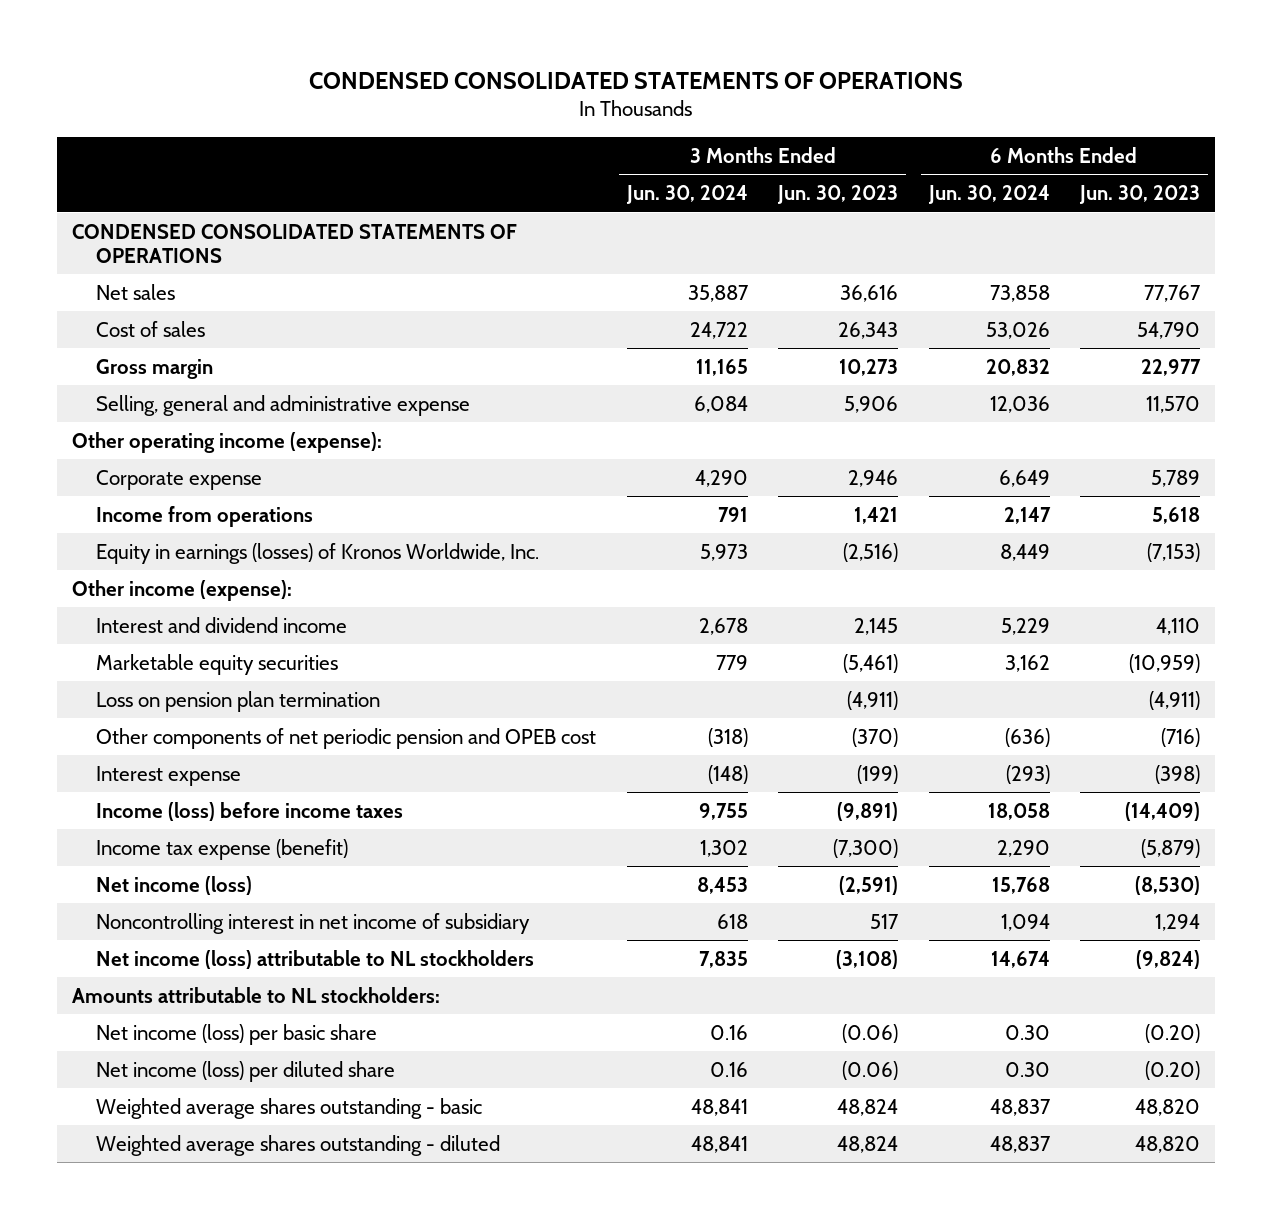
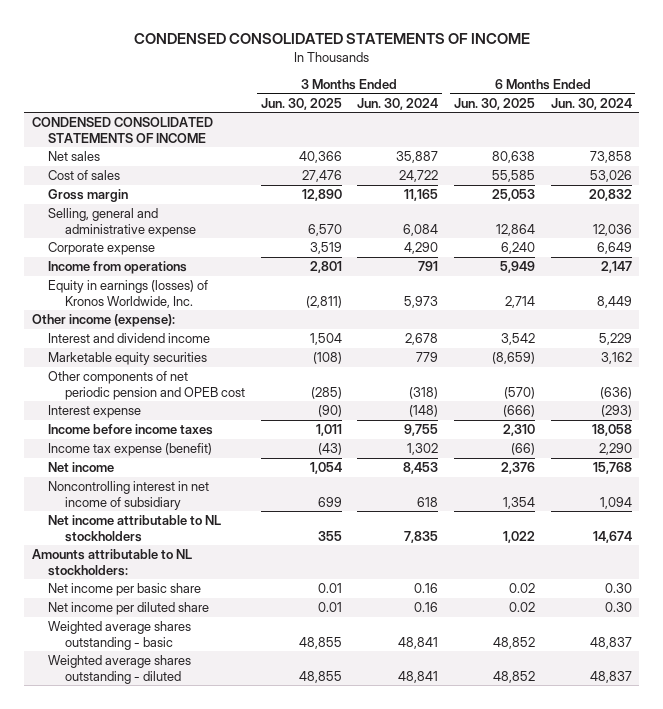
- CONDENSED CONSOLIDATED STATEMENTS OF OPERATIONS
+ CONDENSED CONSOLIDATED STATEMENTS OF INCOME
- | 3 Months Ended Jun. 30, 2024 | 3 Months Ended Jun. 30, 2023 | 6 Months Ended Jun. 30, 2024 | 6 Months Ended Jun. 30, 2023
+ | 3 Months Ended Jun. 30, 2025 | 3 Months Ended Jun. 30, 2024 | 6 Months Ended Jun. 30, 2025 | 6 Months Ended Jun. 30, 2024
- CONDENSED CONSOLIDATED STATEMENTS OF OPERATIONS
+ CONDENSED CONSOLIDATED STATEMENTS OF INCOME
- Other operating income (expense):
- Loss on pension plan termination | | (4,911) | | (4,911)
- Income (loss) before income taxes | 9,755 | (9,891) | 18,058 | (14,409)
+ Income before income taxes | 1,011 | 9,755 | 2,310 | 18,058
- Net income (loss) | 8,453 | (2,591) | 15,768 | (8,530)
+ Net income | 1,054 | 8,453 | 2,376 | 15,768
- Net income (loss) attributable to NL stockholders | 7,835 | (3,108) | 14,674 | (9,824)
+ Net income attributable to NL stockholders | 355 | 7,835 | 1,022 | 14,674
- Net income (loss) per basic share | 0.16 | (0.06) | 0.30 | (0.20)
- Net income (loss) per diluted share | 0.16 | (0.06) | 0.30 | (0.20)
+ Net income per basic share | 0.01 | 0.16 | 0.02 | 0.30
+ Net income per diluted share | 0.01 | 0.16 | 0.02 | 0.30

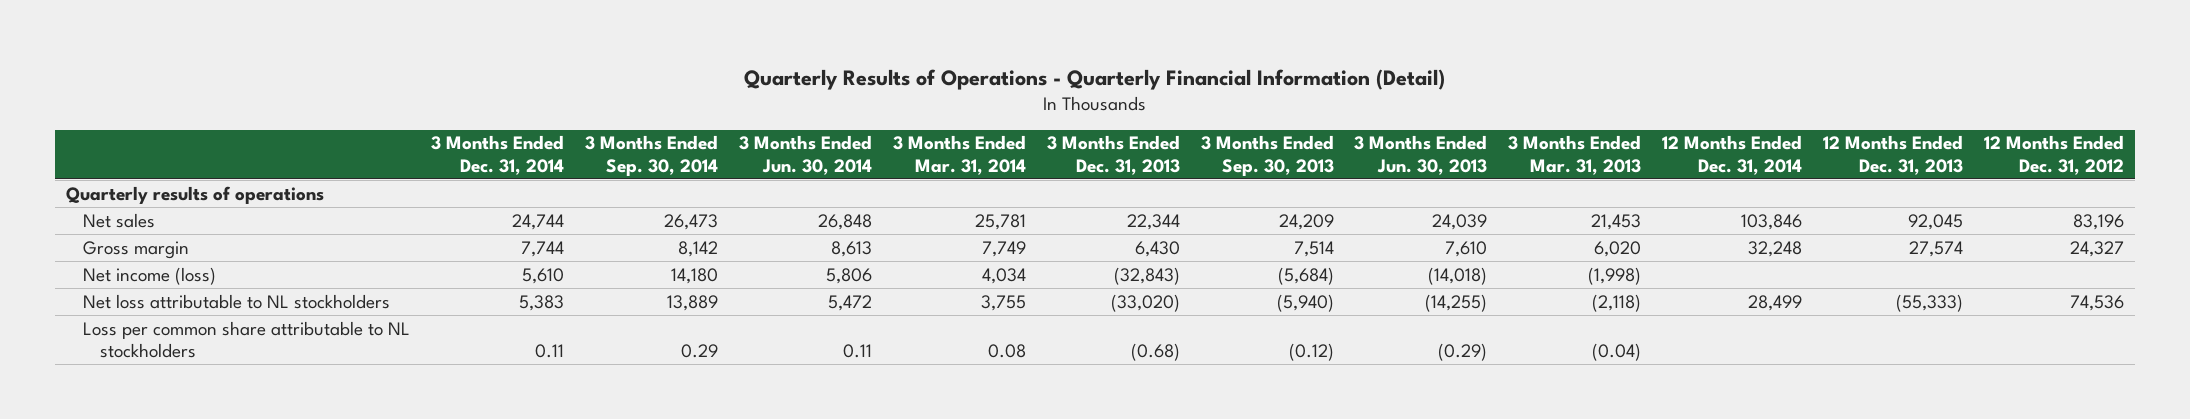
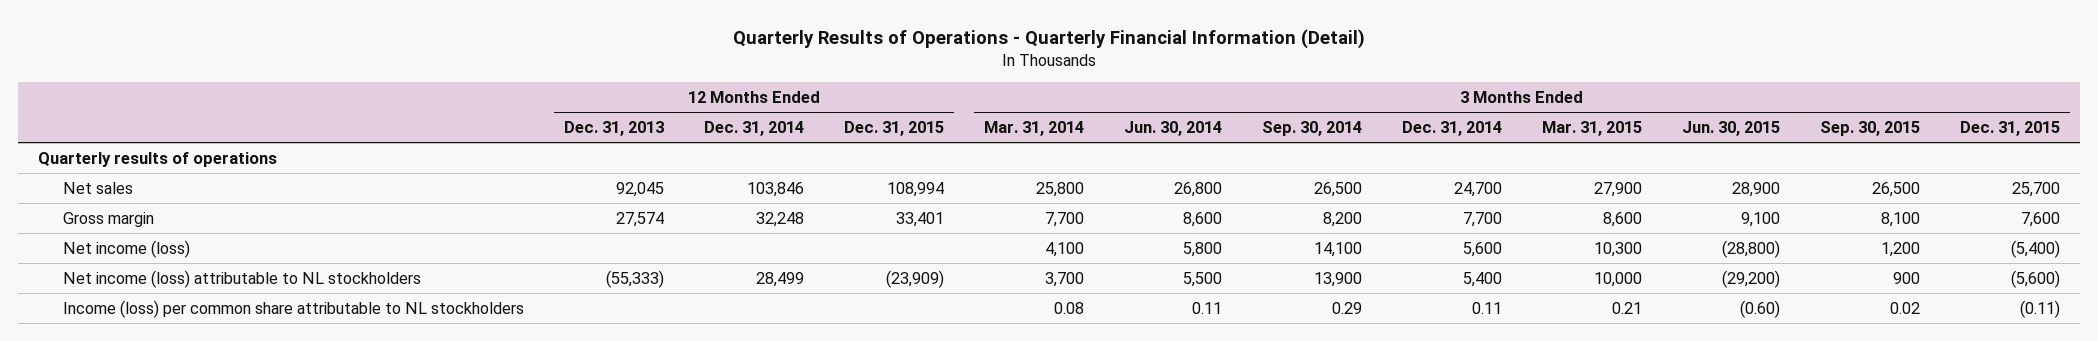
- | 3 Months Ended Dec. 31, 2014 | 3 Months Ended Sep. 30, 2014 | 3 Months Ended Jun. 30, 2014 | 3 Months Ended Mar. 31, 2014 | 3 Months Ended Dec. 31, 2013 | 3 Months Ended Sep. 30, 2013 | 3 Months Ended Jun. 30, 2013 | 3 Months Ended Mar. 31, 2013 | 12 Months Ended Dec. 31, 2014 | 12 Months Ended Dec. 31, 2013 | 12 Months Ended Dec. 31, 2012
+ | 12 Months Ended Dec. 31, 2013 | 12 Months Ended Dec. 31, 2014 | 12 Months Ended Dec. 31, 2015 | 3 Months Ended Mar. 31, 2014 | 3 Months Ended Jun. 30, 2014 | 3 Months Ended Sep. 30, 2014 | 3 Months Ended Dec. 31, 2014 | 3 Months Ended Mar. 31, 2015 | 3 Months Ended Jun. 30, 2015 | 3 Months Ended Sep. 30, 2015 | 3 Months Ended Dec. 31, 2015
- Net sales | 24,744 | 26,473 | 26,848 | 25,781 | 22,344 | 24,209 | 24,039 | 21,453 | 103,846 | 92,045 | 83,196
- Gross margin | 7,744 | 8,142 | 8,613 | 7,749 | 6,430 | 7,514 | 7,610 | 6,020 | 32,248 | 27,574 | 24,327
- Net income (loss) | 5,610 | 14,180 | 5,806 | 4,034 | (32,843) | (5,684) | (14,018) | (1,998) | | |
- Net loss attributable to NL stockholders | 5,383 | 13,889 | 5,472 | 3,755 | (33,020) | (5,940) | (14,255) | (2,118) | 28,499 | (55,333) | 74,536
- Loss per common share attributable to NL stockholders | 0.11 | 0.29 | 0.11 | 0.08 | (0.68) | (0.12) | (0.29) | (0.04) | | |
+ Net sales | 92,045 | 103,846 | 108,994 | 25,800 | 26,800 | 26,500 | 24,700 | 27,900 | 28,900 | 26,500 | 25,700
+ Gross margin | 27,574 | 32,248 | 33,401 | 7,700 | 8,600 | 8,200 | 7,700 | 8,600 | 9,100 | 8,100 | 7,600
+ Net income (loss) | | | | 4,100 | 5,800 | 14,100 | 5,600 | 10,300 | (28,800) | 1,200 | (5,400)
+ Net income (loss) attributable to NL stockholders | (55,333) | 28,499 | (23,909) | 3,700 | 5,500 | 13,900 | 5,400 | 10,000 | (29,200) | 900 | (5,600)
+ Income (loss) per common share attributable to NL stockholders | | | | 0.08 | 0.11 | 0.29 | 0.11 | 0.21 | (0.60) | 0.02 | (0.11)

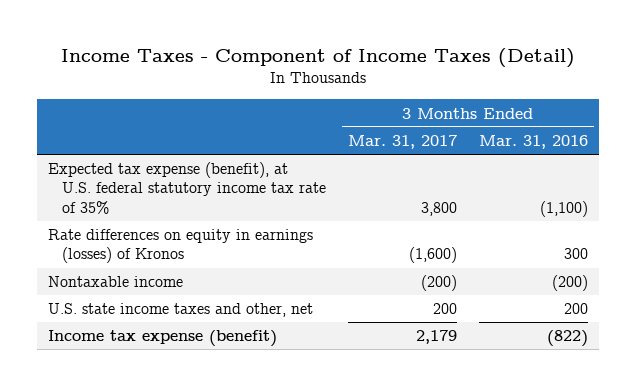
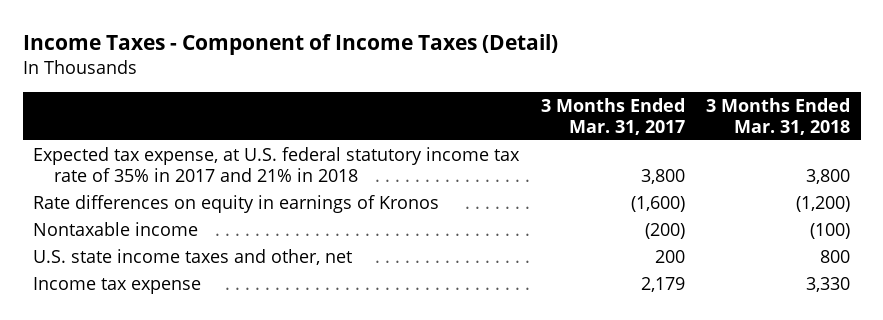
- | 3 Months Ended Mar. 31, 2017 | 3 Months Ended Mar. 31, 2016
+ | 3 Months Ended Mar. 31, 2017 | 3 Months Ended Mar. 31, 2018
- Expected tax expense (benefit), at U.S. federal statutory income tax rate of 35% | 3,800 | (1,100)
- Rate differences on equity in earnings (losses) of Kronos | (1,600) | 300
+ Expected tax expense, at U.S. federal statutory income tax rate of 35% in 2017 and 21% in 2018 | 3,800 | 3,800
+ Rate differences on equity in earnings of Kronos | (1,600) | (1,200)
- Income tax expense (benefit) | 2,179 | (822)
+ Income tax expense | 2,179 | 3,330

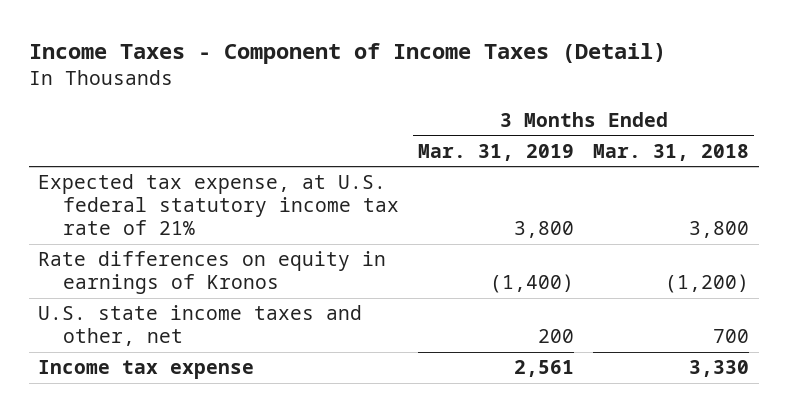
- | 3 Months Ended Mar. 31, 2017 | 3 Months Ended Mar. 31, 2018
+ | 3 Months Ended Mar. 31, 2019 | 3 Months Ended Mar. 31, 2018
- Expected tax expense, at U.S. federal statutory income tax rate of 35% in 2017 and 21% in 2018 | 3,800 | 3,800
+ Expected tax expense, at U.S. federal statutory income tax rate of 21% | 3,800 | 3,800
- Nontaxable income | (200) | (100)
- U.S. state income taxes and other, net | 200 | 800
+ U.S. state income taxes and other, net | 200 | 700

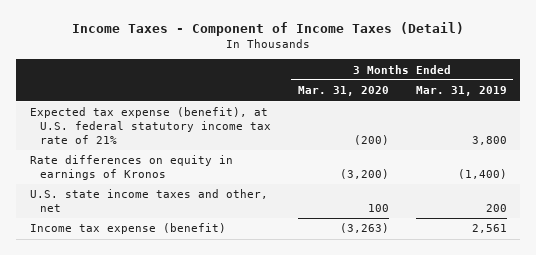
- | 3 Months Ended Mar. 31, 2019 | 3 Months Ended Mar. 31, 2018
+ | 3 Months Ended Mar. 31, 2020 | 3 Months Ended Mar. 31, 2019
- Expected tax expense, at U.S. federal statutory income tax rate of 21% | 3,800 | 3,800
+ Expected tax expense (benefit), at U.S. federal statutory income tax rate of 21% | (200) | 3,800
- Income tax expense | 2,561 | 3,330
+ Income tax expense (benefit) | (3,263) | 2,561

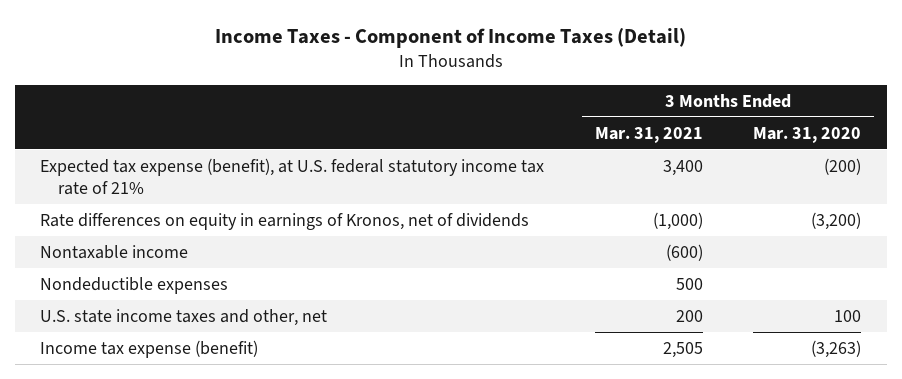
- | 3 Months Ended Mar. 31, 2020 | 3 Months Ended Mar. 31, 2019
+ | 3 Months Ended Mar. 31, 2021 | 3 Months Ended Mar. 31, 2020
- Rate differences on equity in earnings of Kronos | (3,200) | (1,400)
+ Rate differences on equity in earnings of Kronos, net of dividends | (1,000) | (3,200)
+ Nontaxable income | (600) |
+ Nondeductible expenses | 500 |

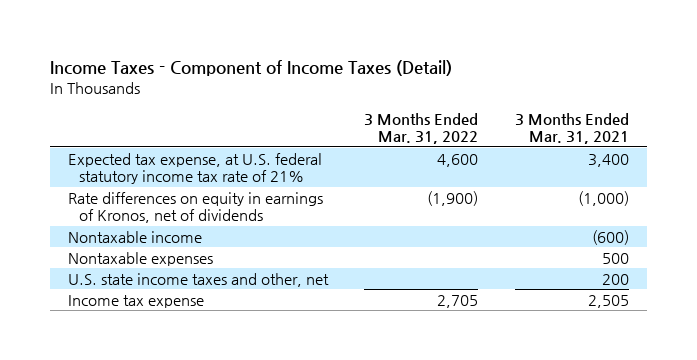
- | 3 Months Ended Mar. 31, 2021 | 3 Months Ended Mar. 31, 2020
+ | 3 Months Ended Mar. 31, 2022 | 3 Months Ended Mar. 31, 2021
- Expected tax expense (benefit), at U.S. federal statutory income tax rate of 21% | 3,400 | (200)
+ Expected tax expense, at U.S. federal statutory income tax rate of 21% | 4,600 | 3,400
- Nondeductible expenses | 500 |
+ Nontaxable expenses | | 500
- Income tax expense (benefit) | 2,505 | (3,263)
+ Income tax expense | 2,705 | 2,505

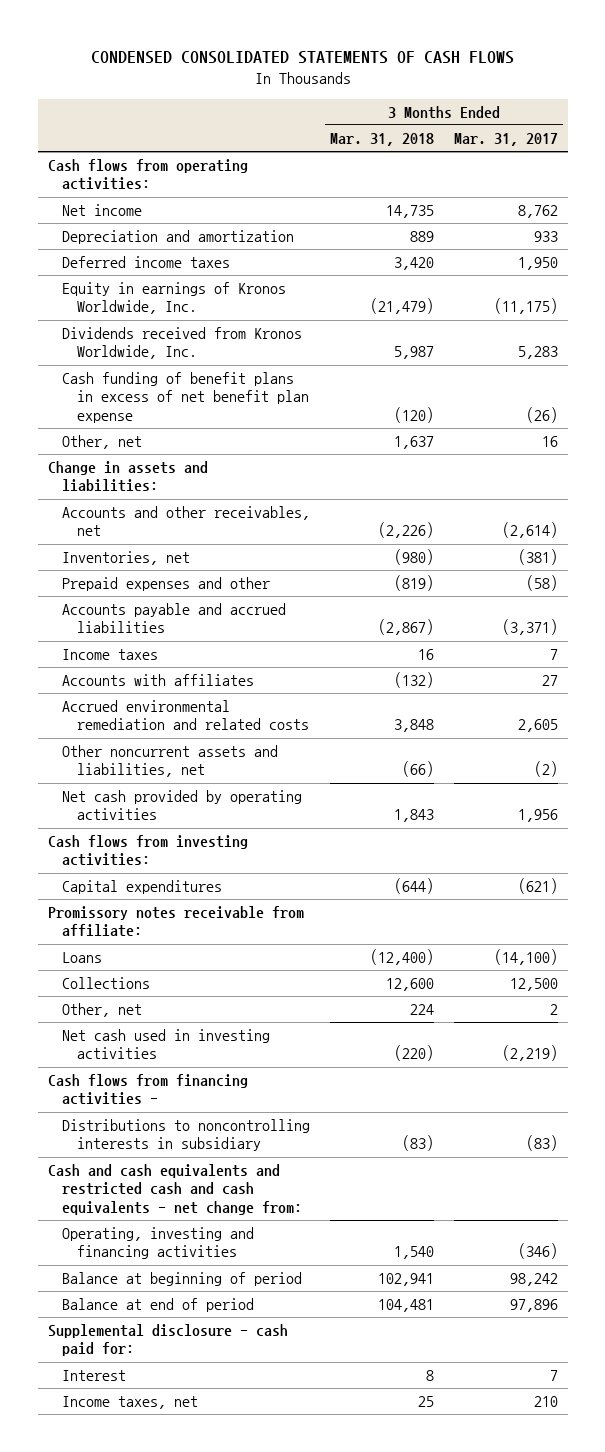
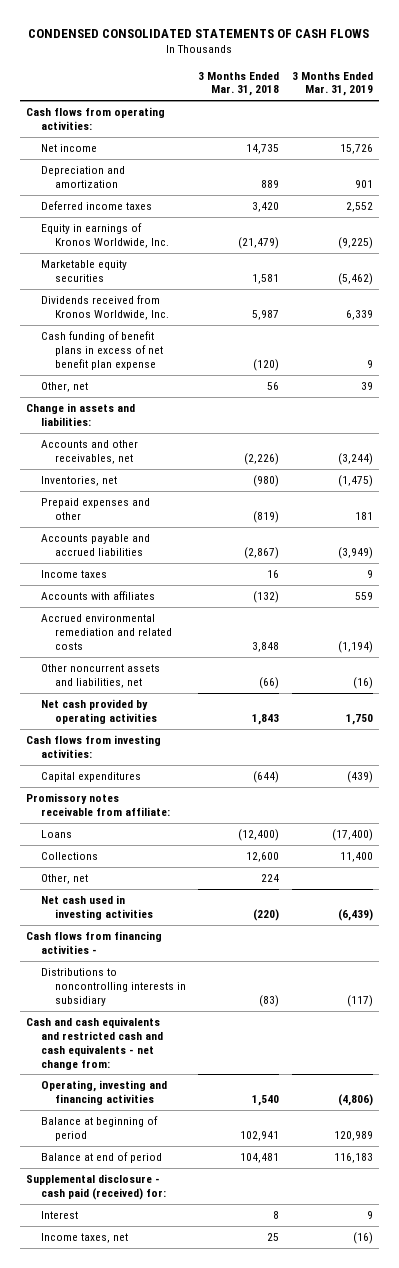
- | 3 Months Ended Mar. 31, 2018 | 3 Months Ended Mar. 31, 2017
+ | 3 Months Ended Mar. 31, 2018 | 3 Months Ended Mar. 31, 2019
+ Marketable equity securities | 1,581 | (5,462)
- Other, net | 1,637 | 16
+ Other, net | 56 | 39
- Supplemental disclosure - cash paid for:
+ Supplemental disclosure - cash paid (received) for:

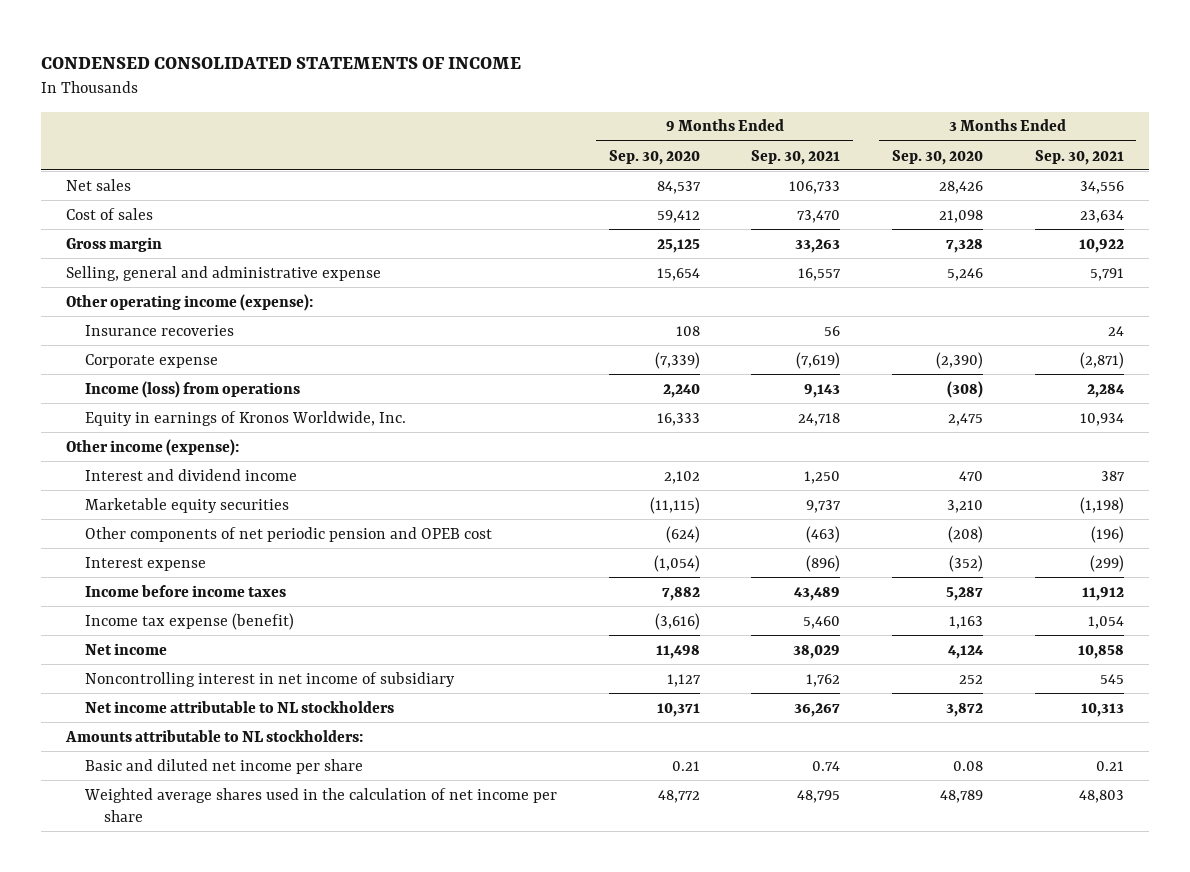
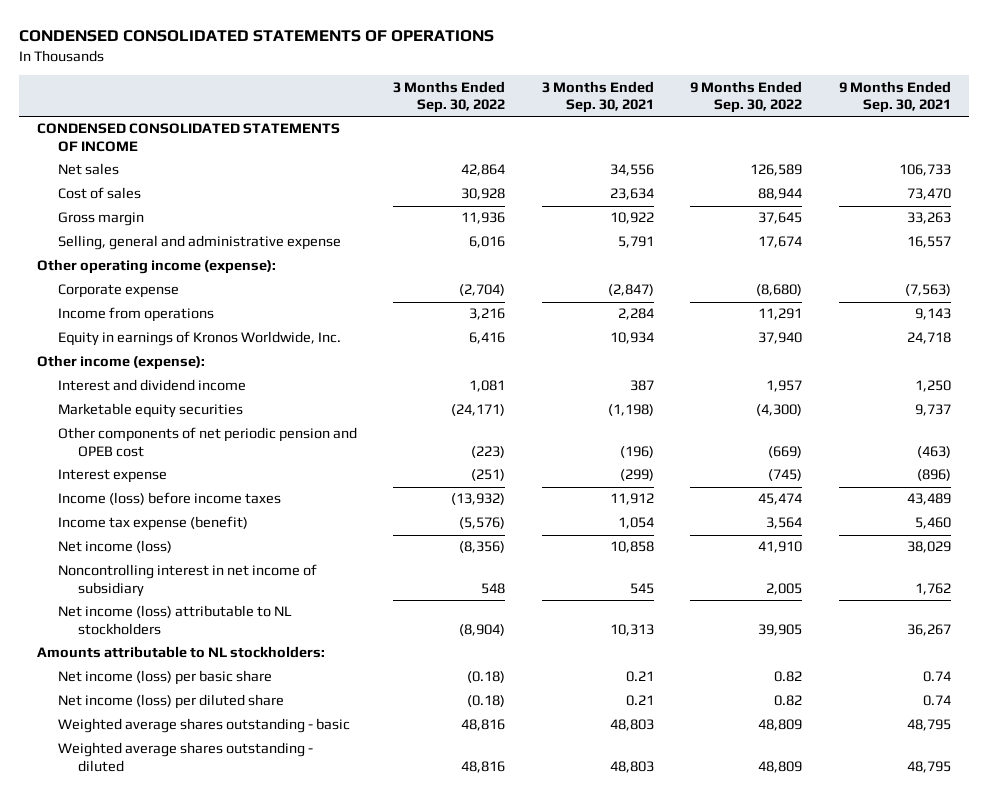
- CONDENSED CONSOLIDATED STATEMENTS OF INCOME
+ CONDENSED CONSOLIDATED STATEMENTS OF OPERATIONS
- | 9 Months Ended Sep. 30, 2020 | 9 Months Ended Sep. 30, 2021 | 3 Months Ended Sep. 30, 2020 | 3 Months Ended Sep. 30, 2021
+ | 3 Months Ended Sep. 30, 2022 | 3 Months Ended Sep. 30, 2021 | 9 Months Ended Sep. 30, 2022 | 9 Months Ended Sep. 30, 2021
+ CONDENSED CONSOLIDATED STATEMENTS OF INCOME
- Insurance recoveries | 108 | 56 | | 24
- Corporate expense | (7,339) | (7,619) | (2,390) | (2,871)
- Income (loss) from operations | 2,240 | 9,143 | (308) | 2,284
+ Corporate expense | (2,704) | (2,847) | (8,680) | (7,563)
+ Income from operations | 3,216 | 2,284 | 11,291 | 9,143
- Income before income taxes | 7,882 | 43,489 | 5,287 | 11,912
+ Income (loss) before income taxes | (13,932) | 11,912 | 45,474 | 43,489
- Net income | 11,498 | 38,029 | 4,124 | 10,858
+ Net income (loss) | (8,356) | 10,858 | 41,910 | 38,029
- Net income attributable to NL stockholders | 10,371 | 36,267 | 3,872 | 10,313
+ Net income (loss) attributable to NL stockholders | (8,904) | 10,313 | 39,905 | 36,267
- Basic and diluted net income per share | 0.21 | 0.74 | 0.08 | 0.21
- Weighted average shares used in the calculation of net income per share | 48,772 | 48,795 | 48,789 | 48,803
+ Net income (loss) per basic share | (0.18) | 0.21 | 0.82 | 0.74
+ Net income (loss) per diluted share | (0.18) | 0.21 | 0.82 | 0.74
+ Weighted average shares outstanding - basic | 48,816 | 48,803 | 48,809 | 48,795
+ Weighted average shares outstanding - diluted | 48,816 | 48,803 | 48,809 | 48,795

